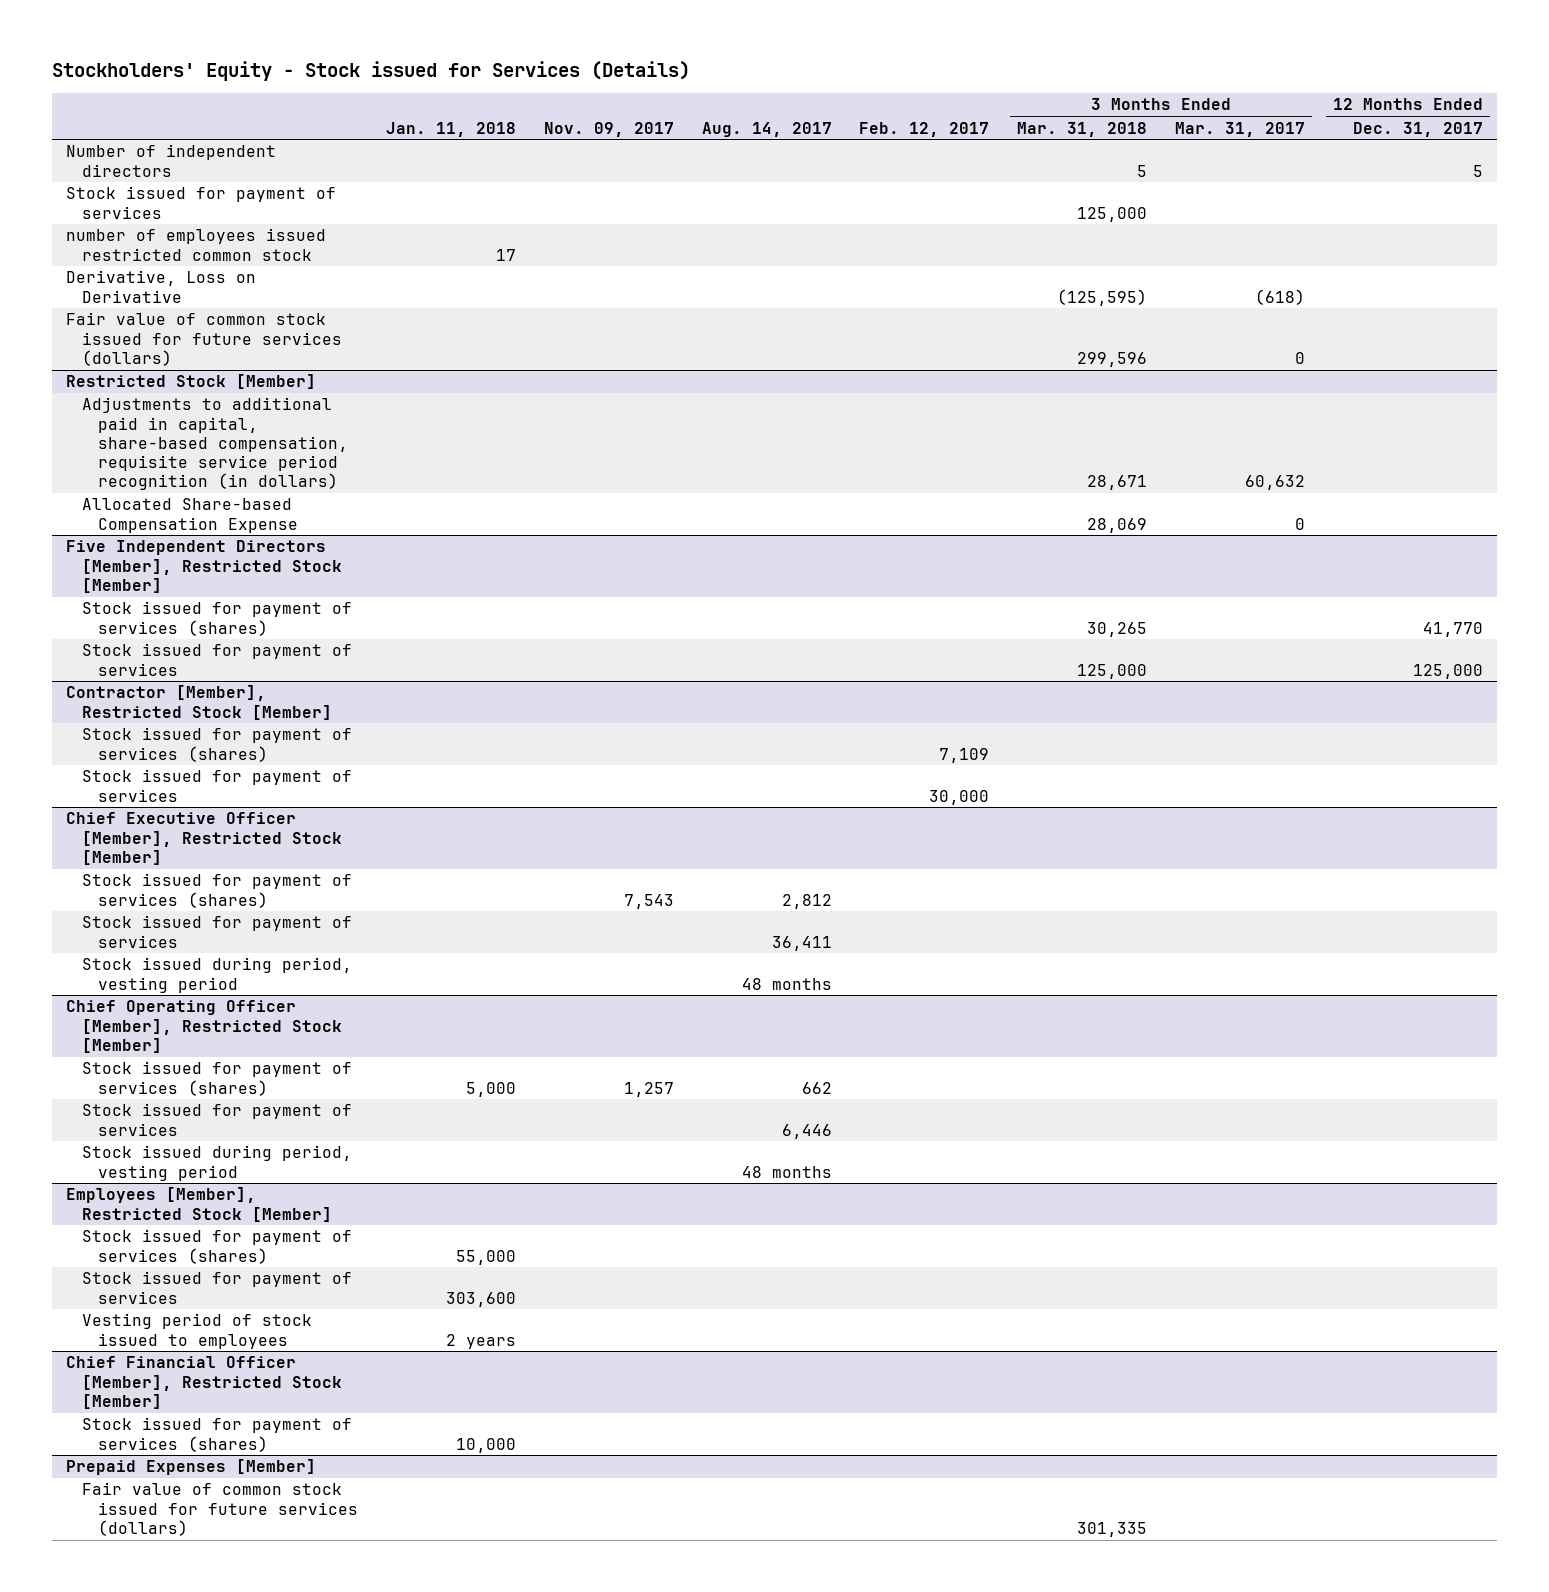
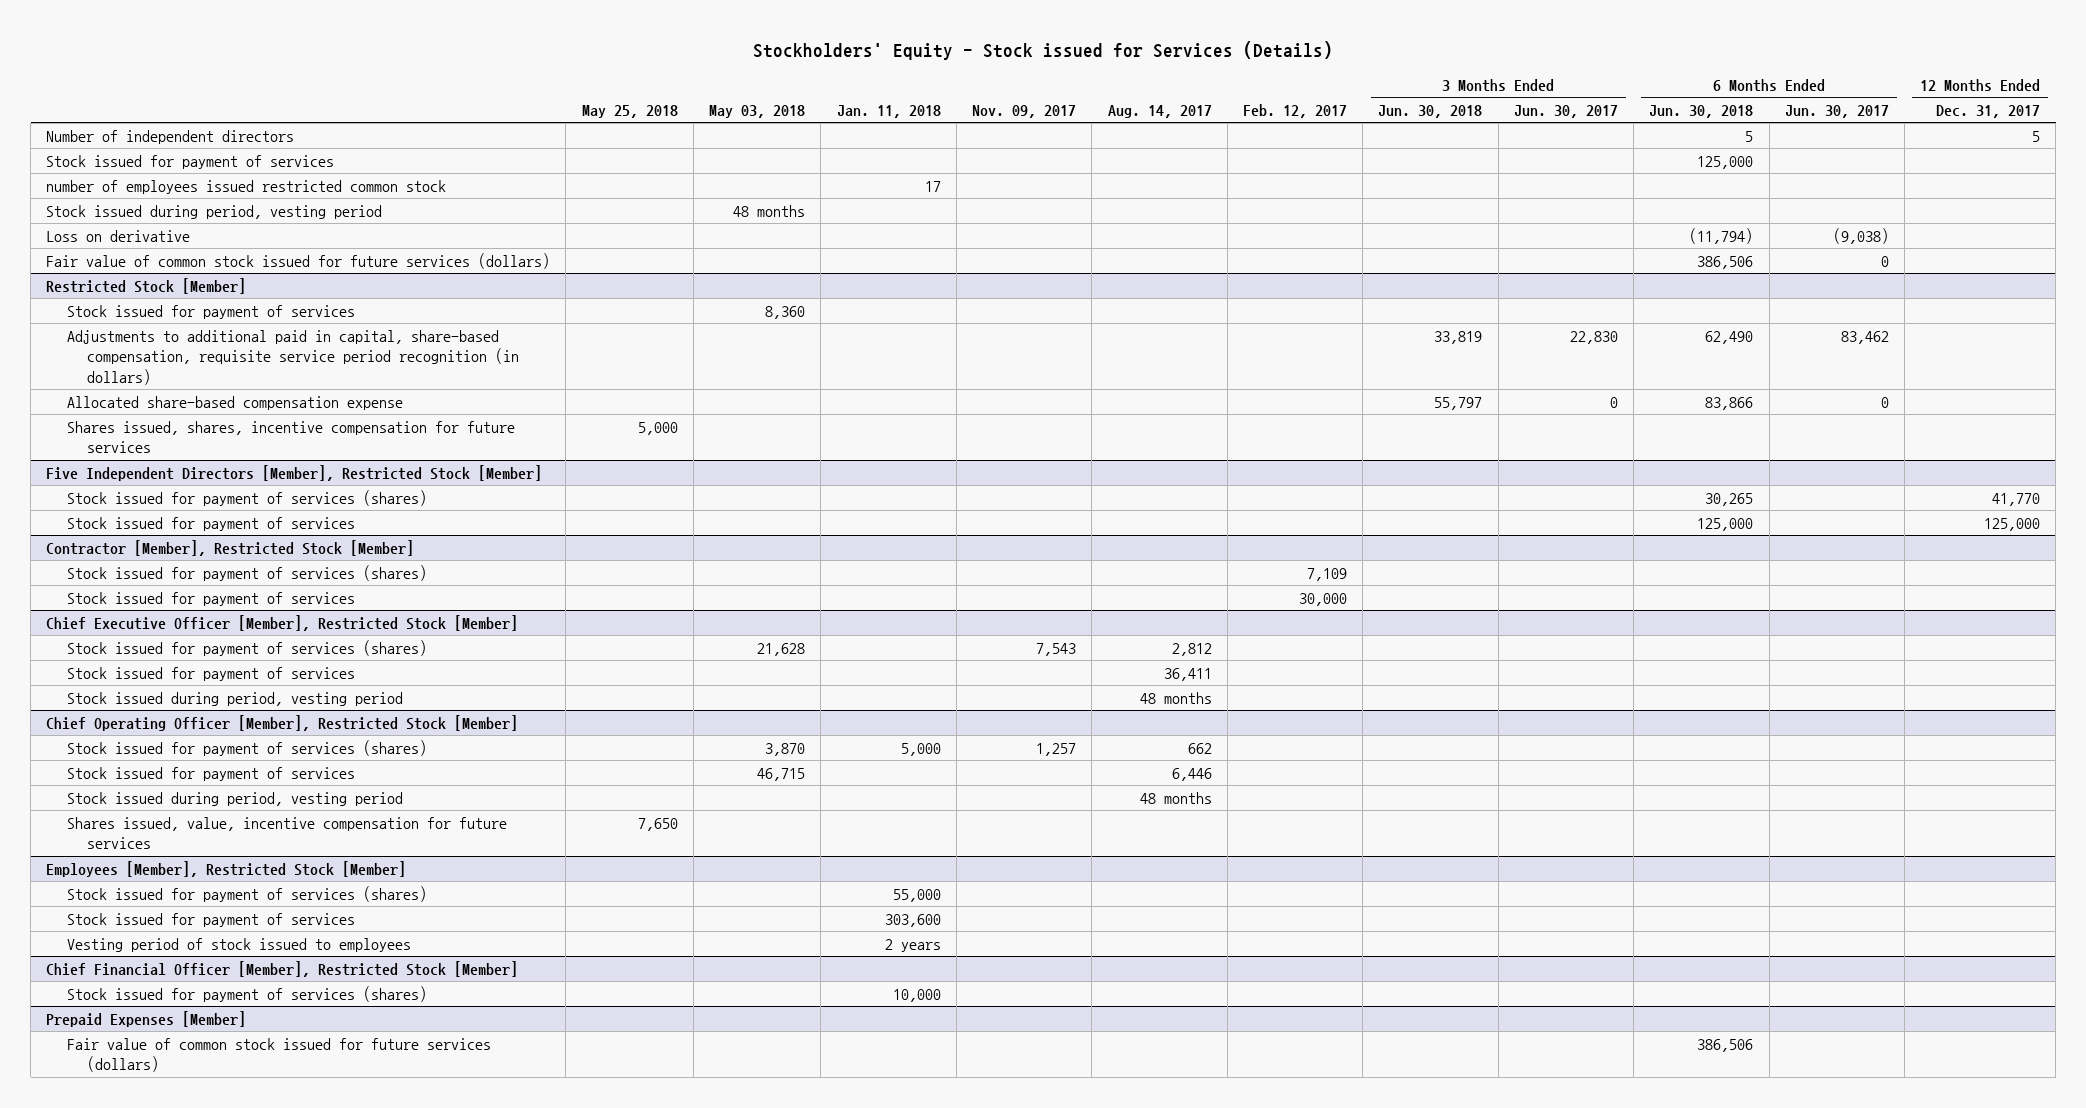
- | Jan. 11, 2018 | Nov. 09, 2017 | Aug. 14, 2017 | Feb. 12, 2017 | 3 Months Ended Mar. 31, 2018 | 3 Months Ended Mar. 31, 2017 | 12 Months Ended Dec. 31, 2017
+ | May 25, 2018 | May 03, 2018 | Jan. 11, 2018 | Nov. 09, 2017 | Aug. 14, 2017 | Feb. 12, 2017 | 3 Months Ended Jun. 30, 2018 | 3 Months Ended Jun. 30, 2017 | 6 Months Ended Jun. 30, 2018 | 6 Months Ended Jun. 30, 2017 | 12 Months Ended Dec. 31, 2017
- Derivative, Loss on Derivative | | | | | (125,595) | (618) |
+ Stock issued during period, vesting period | | 48 months | | | | | | | | |
+ Loss on derivative | | | | | | | | | (11,794) | (9,038) |
@ Restricted Stock [Member]
+ Stock issued for payment of services | | 8,360 | | | | | | | | |
- Allocated Share-based Compensation Expense | | | | | 28,069 | 0 |
+ Allocated share-based compensation expense | | | | | | | 55,797 | 0 | 83,866 | 0 |
+ Shares issued, shares, incentive compensation for future services | 5,000 | | | | | | | | | |
@ Chief Operating Officer [Member], Restricted Stock [Member]
+ Shares issued, value, incentive compensation for future services | 7,650 | | | | | | | | | |

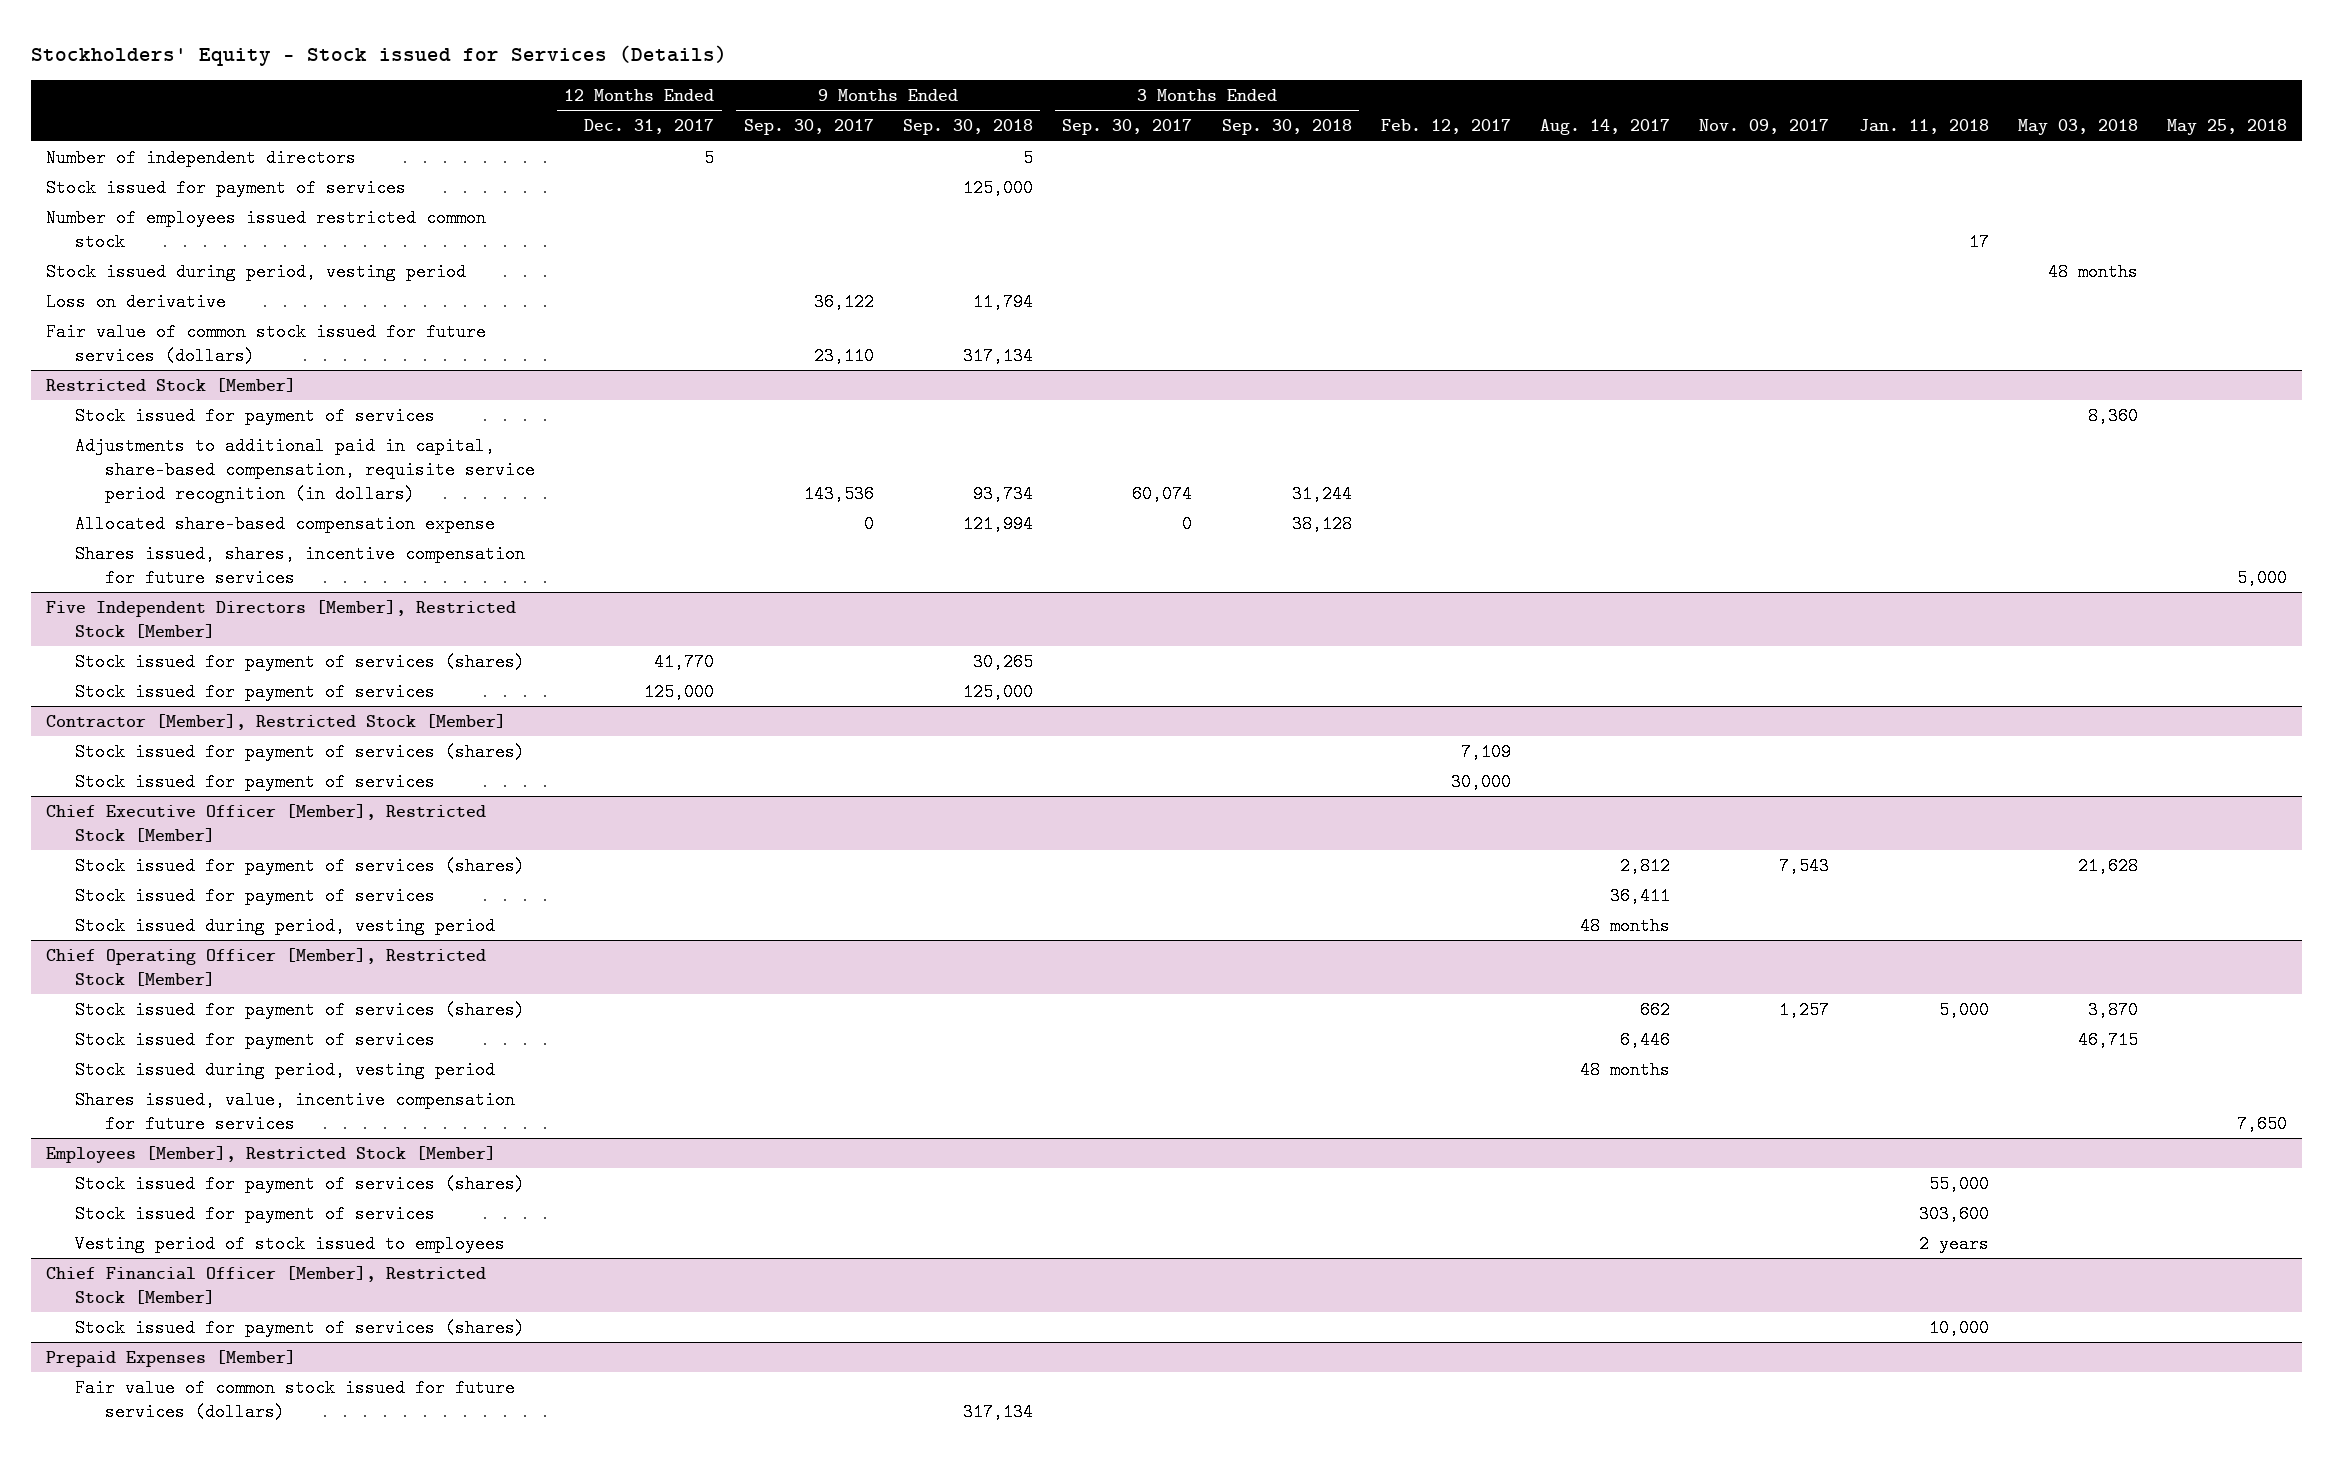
- | May 25, 2018 | May 03, 2018 | Jan. 11, 2018 | Nov. 09, 2017 | Aug. 14, 2017 | Feb. 12, 2017 | 3 Months Ended Jun. 30, 2018 | 3 Months Ended Jun. 30, 2017 | 6 Months Ended Jun. 30, 2018 | 6 Months Ended Jun. 30, 2017 | 12 Months Ended Dec. 31, 2017
+ | 12 Months Ended Dec. 31, 2017 | 9 Months Ended Sep. 30, 2017 | 9 Months Ended Sep. 30, 2018 | 3 Months Ended Sep. 30, 2017 | 3 Months Ended Sep. 30, 2018 | Feb. 12, 2017 | Aug. 14, 2017 | Nov. 09, 2017 | Jan. 11, 2018 | May 03, 2018 | May 25, 2018
- number of employees issued restricted common stock | | | 17 | | | | | | | |
+ Number of employees issued restricted common stock | | | | | | | | | 17 | |

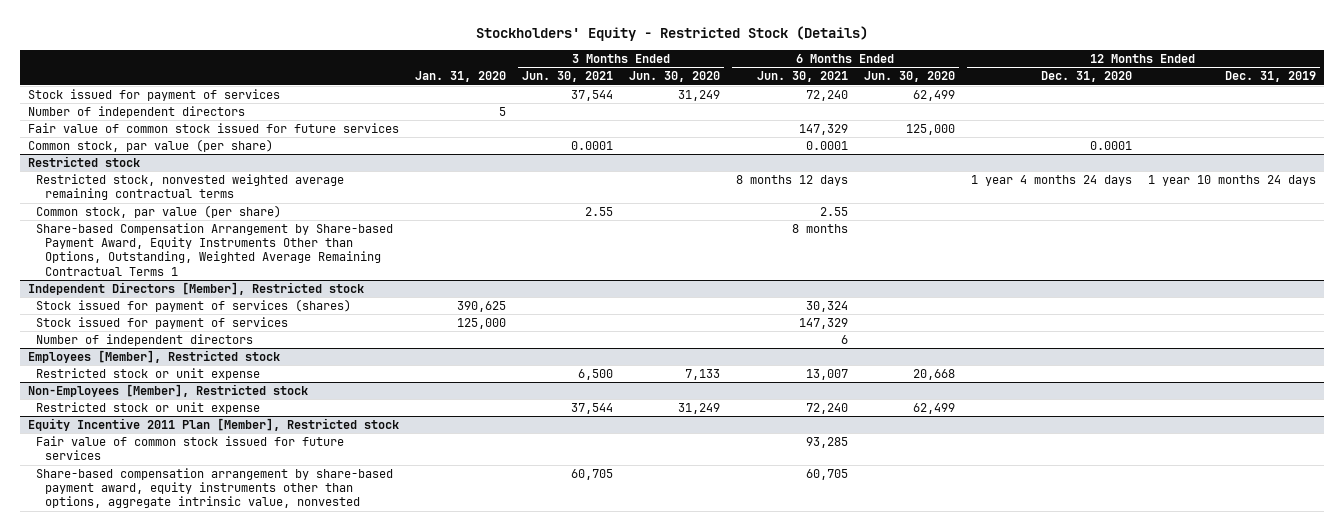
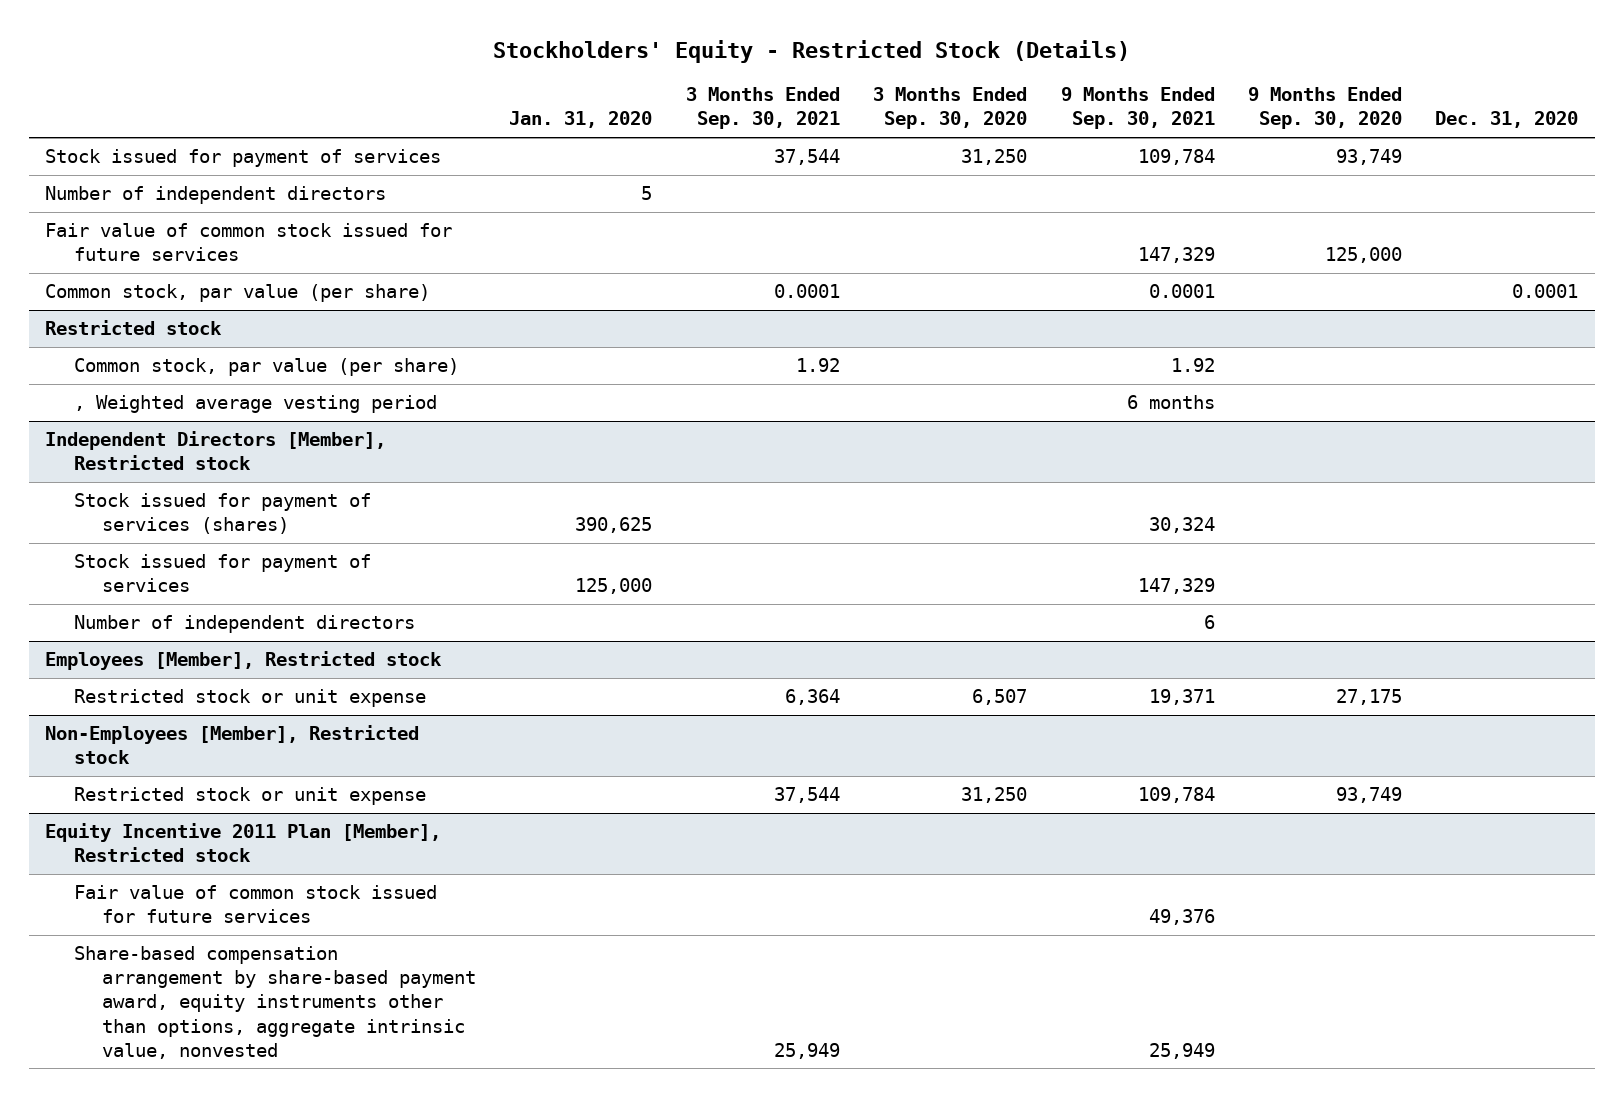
- | Jan. 31, 2020 | 3 Months Ended Jun. 30, 2021 | 3 Months Ended Jun. 30, 2020 | 6 Months Ended Jun. 30, 2021 | 6 Months Ended Jun. 30, 2020 | 12 Months Ended Dec. 31, 2020 | 12 Months Ended Dec. 31, 2019
+ | Jan. 31, 2020 | 3 Months Ended Sep. 30, 2021 | 3 Months Ended Sep. 30, 2020 | 9 Months Ended Sep. 30, 2021 | 9 Months Ended Sep. 30, 2020 | Dec. 31, 2020
@ Restricted stock
- Restricted stock, nonvested weighted average remaining contractual terms | | | | 8 months 12 days | | 1 year 4 months 24 days | 1 year 10 months 24 days
- Share-based Compensation Arrangement by Share-based Payment Award, Equity Instruments Other than Options, Outstanding, Weighted Average Remaining Contractual Terms 1 | | | | 8 months | | |
+ , Weighted average vesting period | | | | 6 months | |

